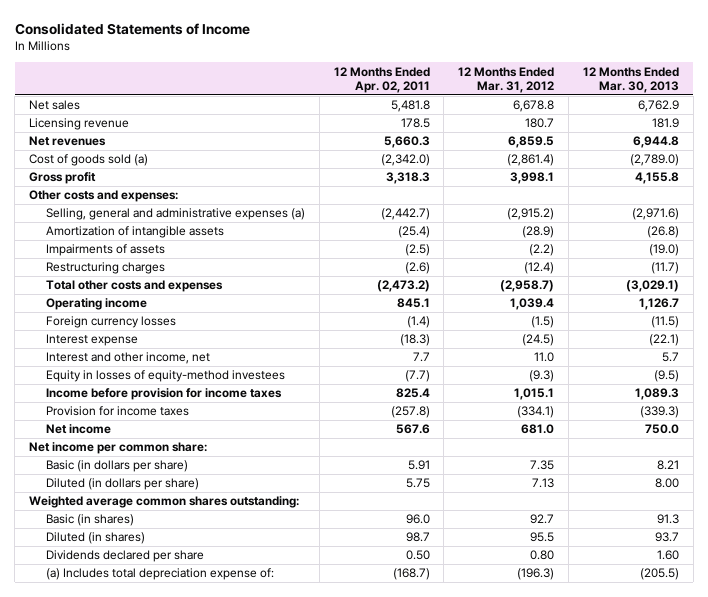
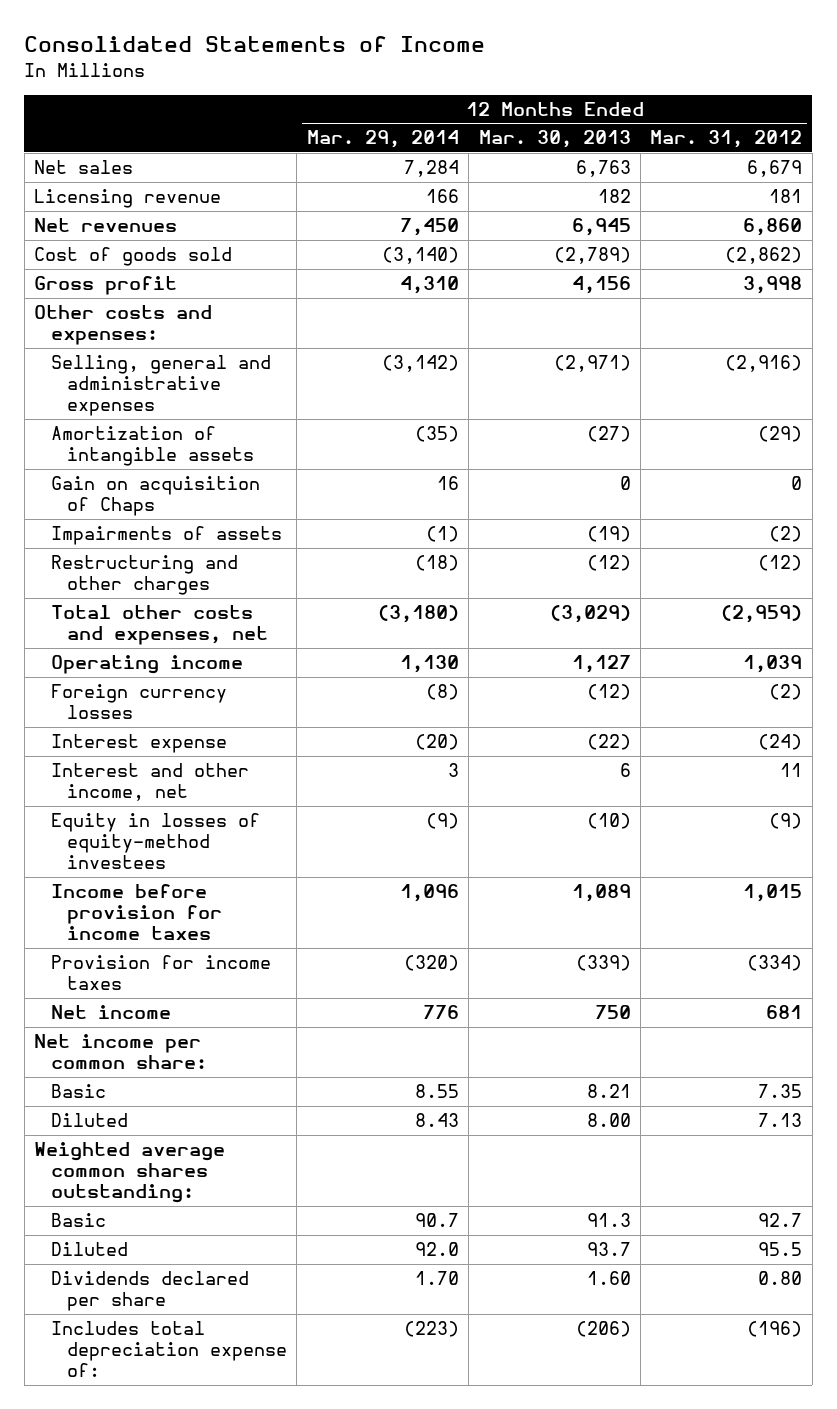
- | 12 Months Ended Apr. 02, 2011 | 12 Months Ended Mar. 31, 2012 | 12 Months Ended Mar. 30, 2013
+ | 12 Months Ended Mar. 29, 2014 | 12 Months Ended Mar. 30, 2013 | 12 Months Ended Mar. 31, 2012
- Net sales | 5,481.8 | 6,678.8 | 6,762.9
- Licensing revenue | 178.5 | 180.7 | 181.9
- Net revenues | 5,660.3 | 6,859.5 | 6,944.8
- Cost of goods sold (a) | (2,342.0) | (2,861.4) | (2,789.0)
- Gross profit | 3,318.3 | 3,998.1 | 4,155.8
+ Net sales | 7,284 | 6,763 | 6,679
+ Licensing revenue | 166 | 182 | 181
+ Net revenues | 7,450 | 6,945 | 6,860
+ Cost of goods sold | (3,140) | (2,789) | (2,862)
+ Gross profit | 4,310 | 4,156 | 3,998
- Selling, general and administrative expenses (a) | (2,442.7) | (2,915.2) | (2,971.6)
- Amortization of intangible assets | (25.4) | (28.9) | (26.8)
- Impairments of assets | (2.5) | (2.2) | (19.0)
- Restructuring charges | (2.6) | (12.4) | (11.7)
- Total other costs and expenses | (2,473.2) | (2,958.7) | (3,029.1)
- Operating income | 845.1 | 1,039.4 | 1,126.7
- Foreign currency losses | (1.4) | (1.5) | (11.5)
- Interest expense | (18.3) | (24.5) | (22.1)
- Interest and other income, net | 7.7 | 11.0 | 5.7
- Equity in losses of equity-method investees | (7.7) | (9.3) | (9.5)
- Income before provision for income taxes | 825.4 | 1,015.1 | 1,089.3
- Provision for income taxes | (257.8) | (334.1) | (339.3)
- Net income | 567.6 | 681.0 | 750.0
+ Selling, general and administrative expenses | (3,142) | (2,971) | (2,916)
+ Amortization of intangible assets | (35) | (27) | (29)
+ Gain on acquisition of Chaps | 16 | 0 | 0
+ Impairments of assets | (1) | (19) | (2)
+ Restructuring and other charges | (18) | (12) | (12)
+ Total other costs and expenses, net | (3,180) | (3,029) | (2,959)
+ Operating income | 1,130 | 1,127 | 1,039
+ Foreign currency losses | (8) | (12) | (2)
+ Interest expense | (20) | (22) | (24)
+ Interest and other income, net | 3 | 6 | 11
+ Equity in losses of equity-method investees | (9) | (10) | (9)
+ Income before provision for income taxes | 1,096 | 1,089 | 1,015
+ Provision for income taxes | (320) | (339) | (334)
+ Net income | 776 | 750 | 681
- Basic (in dollars per share) | 5.91 | 7.35 | 8.21
- Diluted (in dollars per share) | 5.75 | 7.13 | 8.00
+ Basic | 8.55 | 8.21 | 7.35
+ Diluted | 8.43 | 8.00 | 7.13
- Basic (in shares) | 96.0 | 92.7 | 91.3
- Diluted (in shares) | 98.7 | 95.5 | 93.7
+ Basic | 90.7 | 91.3 | 92.7
+ Diluted | 92.0 | 93.7 | 95.5
- (a) Includes total depreciation expense of: | (168.7) | (196.3) | (205.5)
+ Includes total depreciation expense of: | (223) | (206) | (196)

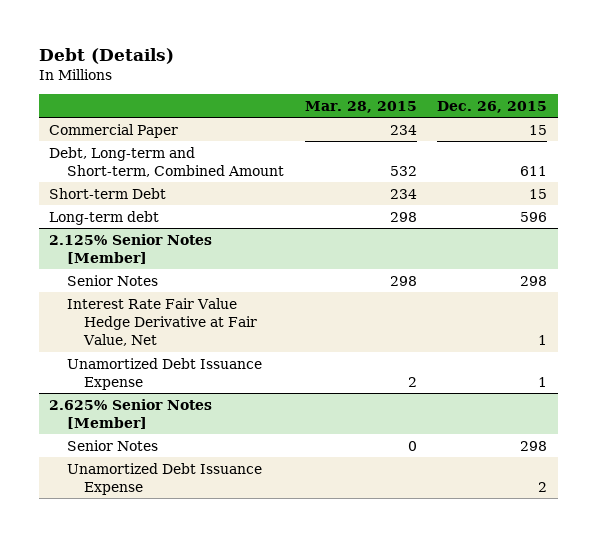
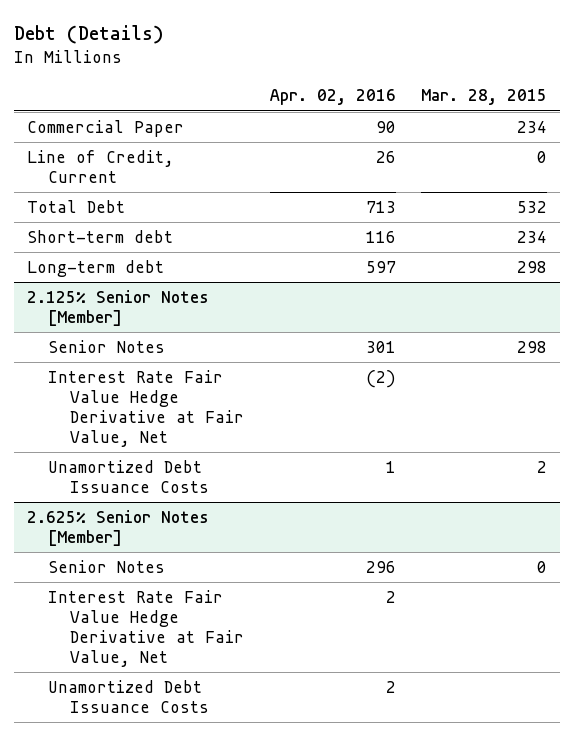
- | Mar. 28, 2015 | Dec. 26, 2015
+ | Apr. 02, 2016 | Mar. 28, 2015
- Debt, Long-term and Short-term, Combined Amount | 532 | 611
- Short-term Debt | 234 | 15
+ Line of Credit, Current | 26 | 0
+ Total Debt | 713 | 532
+ Short-term debt | 116 | 234
@ 2.125% Senior Notes [Member]
- Unamortized Debt Issuance Expense | 2 | 1
+ Unamortized Debt Issuance Costs | 1 | 2
@ 2.625% Senior Notes [Member]
- Unamortized Debt Issuance Expense | | 2
+ Interest Rate Fair Value Hedge Derivative at Fair Value, Net | 2 |
+ Unamortized Debt Issuance Costs | 2 |

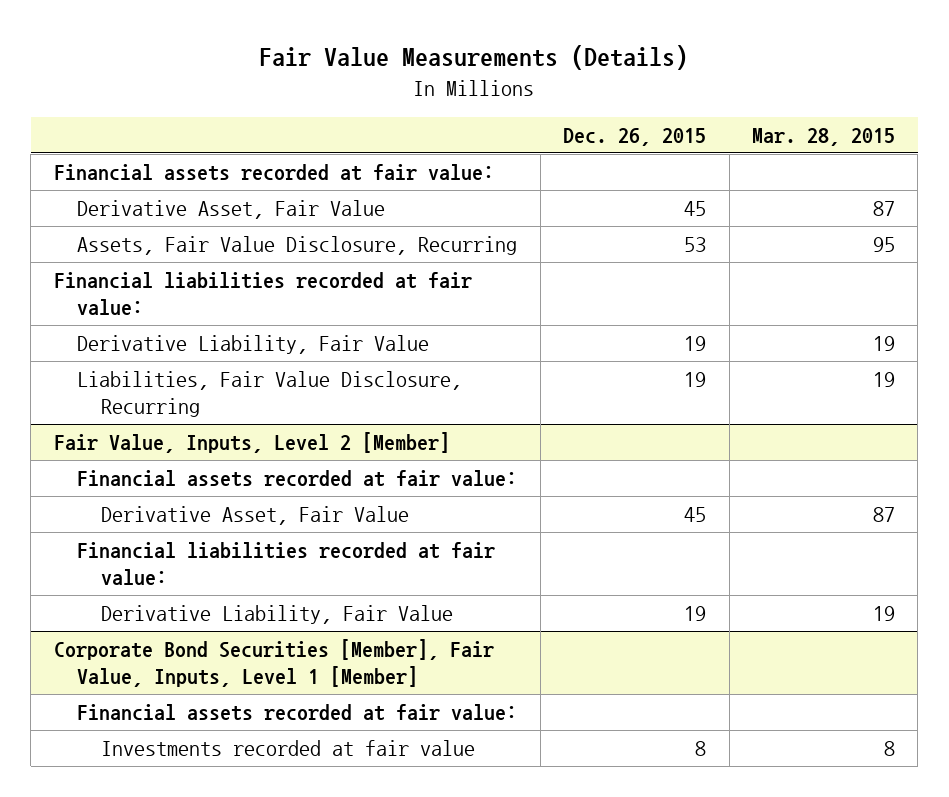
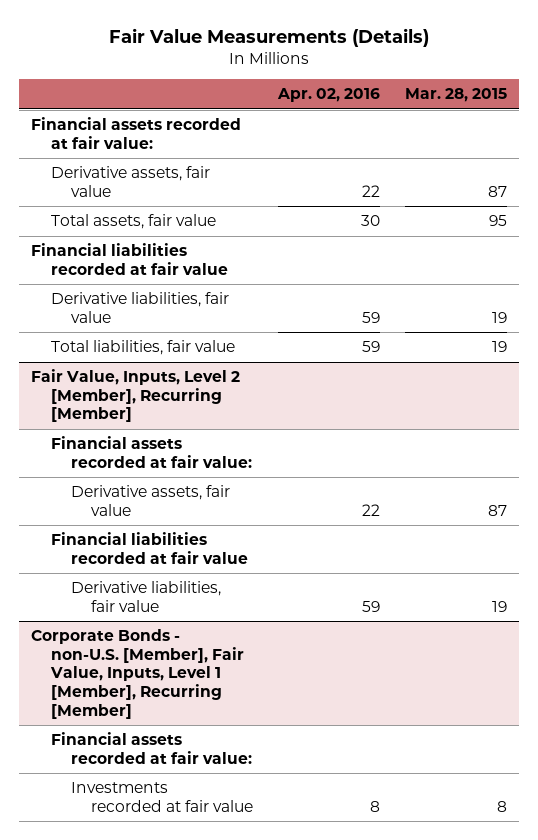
- | Dec. 26, 2015 | Mar. 28, 2015
+ | Apr. 02, 2016 | Mar. 28, 2015
- Derivative Asset, Fair Value | 45 | 87
- Assets, Fair Value Disclosure, Recurring | 53 | 95
- Financial liabilities recorded at fair value:
- Derivative Liability, Fair Value | 19 | 19
- Liabilities, Fair Value Disclosure, Recurring | 19 | 19
- Fair Value, Inputs, Level 2 [Member]
+ Derivative assets, fair value | 22 | 87
+ Total assets, fair value | 30 | 95
+ Financial liabilities recorded at fair value
+ Derivative liabilities, fair value | 59 | 19
+ Total liabilities, fair value | 59 | 19
+ Fair Value, Inputs, Level 2 [Member], Recurring [Member]
- Derivative Asset, Fair Value | 45 | 87
- Financial liabilities recorded at fair value:
- Derivative Liability, Fair Value | 19 | 19
- Corporate Bond Securities [Member], Fair Value, Inputs, Level 1 [Member]
+ Derivative assets, fair value | 22 | 87
+ Financial liabilities recorded at fair value
+ Derivative liabilities, fair value | 59 | 19
+ Corporate Bonds - non-U.S. [Member], Fair Value, Inputs, Level 1 [Member], Recurring [Member]

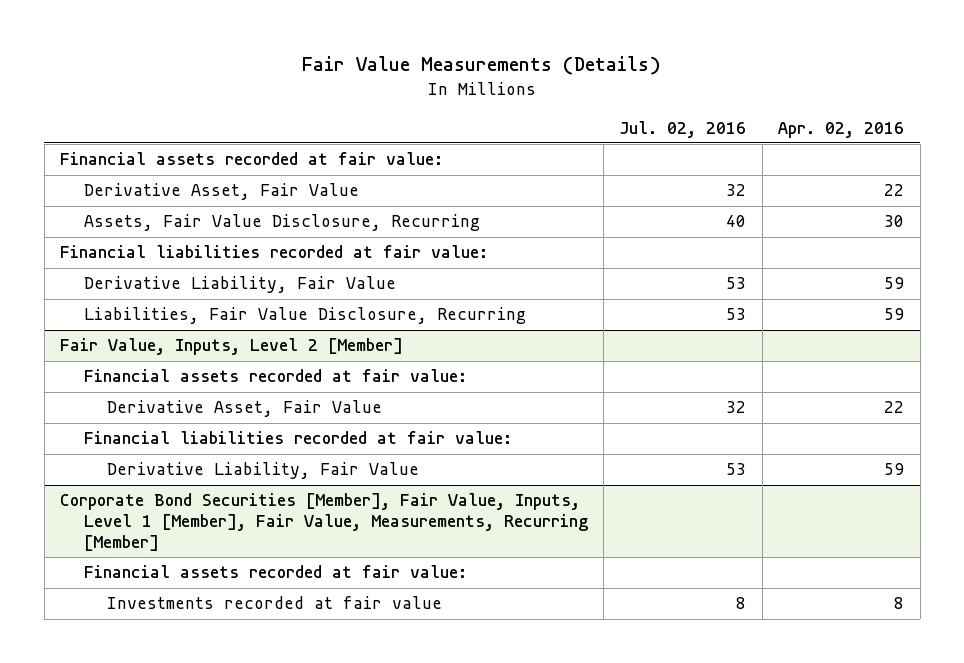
- | Apr. 02, 2016 | Mar. 28, 2015
+ | Jul. 02, 2016 | Apr. 02, 2016
- Derivative assets, fair value | 22 | 87
- Total assets, fair value | 30 | 95
- Financial liabilities recorded at fair value
- Derivative liabilities, fair value | 59 | 19
- Total liabilities, fair value | 59 | 19
- Fair Value, Inputs, Level 2 [Member], Recurring [Member]
+ Derivative Asset, Fair Value | 32 | 22
+ Assets, Fair Value Disclosure, Recurring | 40 | 30
+ Financial liabilities recorded at fair value:
+ Derivative Liability, Fair Value | 53 | 59
+ Liabilities, Fair Value Disclosure, Recurring | 53 | 59
+ Fair Value, Inputs, Level 2 [Member]
- Derivative assets, fair value | 22 | 87
- Financial liabilities recorded at fair value
- Derivative liabilities, fair value | 59 | 19
- Corporate Bonds - non-U.S. [Member], Fair Value, Inputs, Level 1 [Member], Recurring [Member]
+ Derivative Asset, Fair Value | 32 | 22
+ Financial liabilities recorded at fair value:
+ Derivative Liability, Fair Value | 53 | 59
+ Corporate Bond Securities [Member], Fair Value, Inputs, Level 1 [Member], Fair Value, Measurements, Recurring [Member]

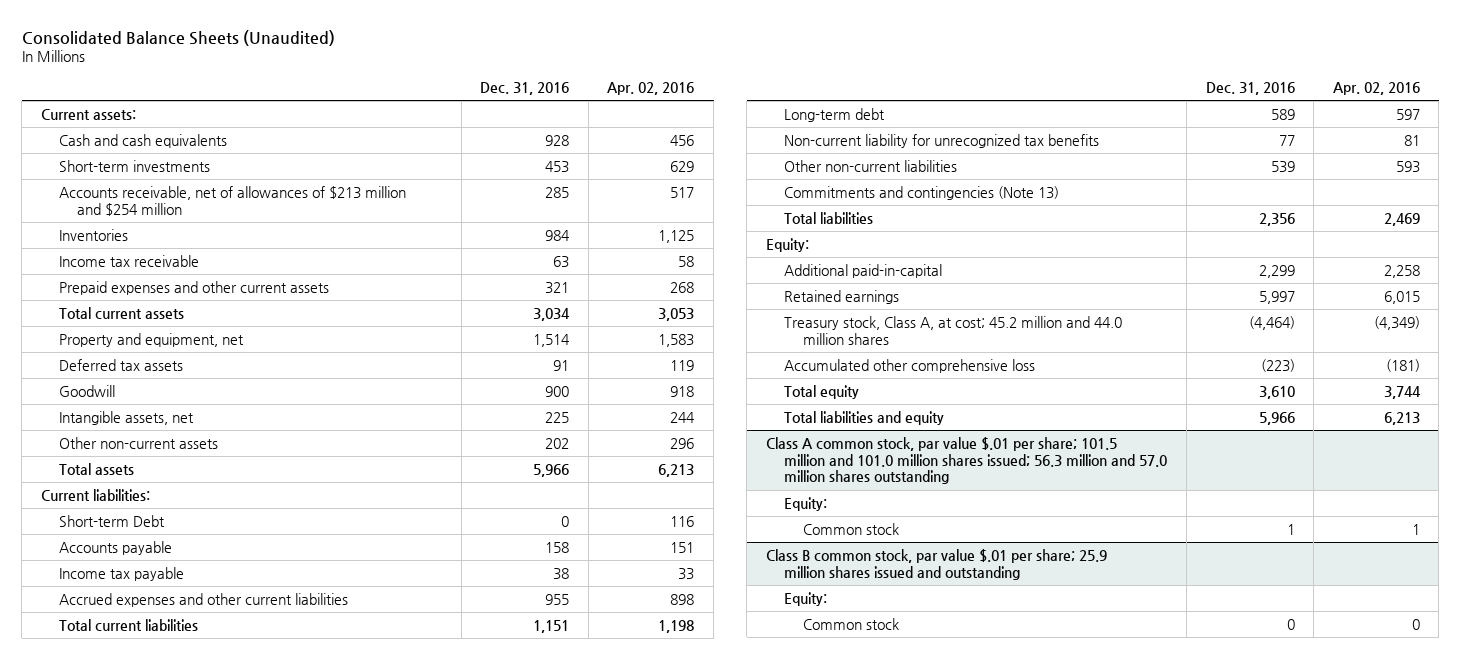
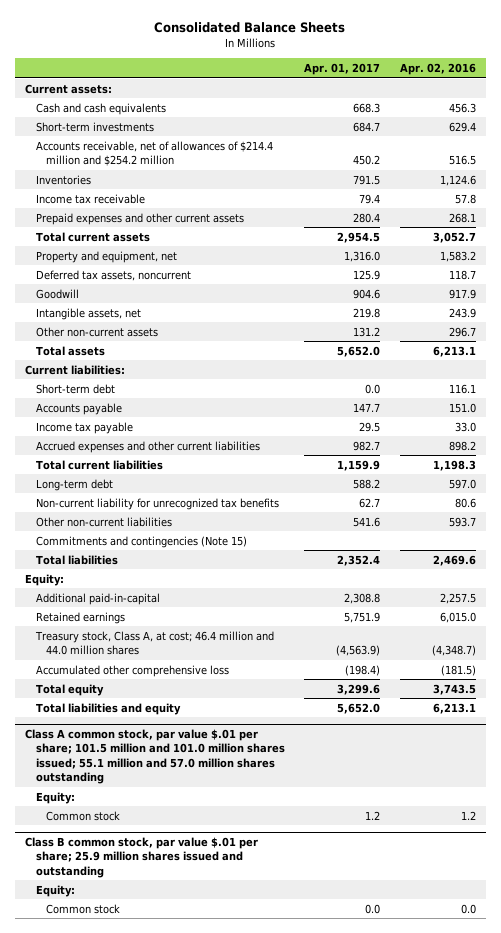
- Consolidated Balance Sheets (Unaudited)
+ Consolidated Balance Sheets
- | Dec. 31, 2016 | Apr. 02, 2016
+ | Apr. 01, 2017 | Apr. 02, 2016
- Cash and cash equivalents | 928 | 456
- Short-term investments | 453 | 629
- Accounts receivable, net of allowances of $213 million and $254 million | 285 | 517
- Inventories | 984 | 1,125
- Income tax receivable | 63 | 58
- Prepaid expenses and other current assets | 321 | 268
- Total current assets | 3,034 | 3,053
- Property and equipment, net | 1,514 | 1,583
- Deferred tax assets | 91 | 119
- Goodwill | 900 | 918
- Intangible assets, net | 225 | 244
- Other non-current assets | 202 | 296
- Total assets | 5,966 | 6,213
+ Cash and cash equivalents | 668.3 | 456.3
+ Short-term investments | 684.7 | 629.4
+ Accounts receivable, net of allowances of $214.4 million and $254.2 million | 450.2 | 516.5
+ Inventories | 791.5 | 1,124.6
+ Income tax receivable | 79.4 | 57.8
+ Prepaid expenses and other current assets | 280.4 | 268.1
+ Total current assets | 2,954.5 | 3,052.7
+ Property and equipment, net | 1,316.0 | 1,583.2
+ Deferred tax assets, noncurrent | 125.9 | 118.7
+ Goodwill | 904.6 | 917.9
+ Intangible assets, net | 219.8 | 243.9
+ Other non-current assets | 131.2 | 296.7
+ Total assets | 5,652.0 | 6,213.1
- Short-term Debt | 0 | 116
- Accounts payable | 158 | 151
- Income tax payable | 38 | 33
- Accrued expenses and other current liabilities | 955 | 898
- Total current liabilities | 1,151 | 1,198
- Long-term debt | 589 | 597
- Non-current liability for unrecognized tax benefits | 77 | 81
- Other non-current liabilities | 539 | 593
- Commitments and contingencies (Note 13)
- Total liabilities | 2,356 | 2,469
+ Short-term debt | 0.0 | 116.1
+ Accounts payable | 147.7 | 151.0
+ Income tax payable | 29.5 | 33.0
+ Accrued expenses and other current liabilities | 982.7 | 898.2
+ Total current liabilities | 1,159.9 | 1,198.3
+ Long-term debt | 588.2 | 597.0
+ Non-current liability for unrecognized tax benefits | 62.7 | 80.6
+ Other non-current liabilities | 541.6 | 593.7
+ Commitments and contingencies (Note 15)
+ Total liabilities | 2,352.4 | 2,469.6
- Additional paid-in-capital | 2,299 | 2,258
- Retained earnings | 5,997 | 6,015
- Treasury stock, Class A, at cost; 45.2 million and 44.0 million shares | (4,464) | (4,349)
- Accumulated other comprehensive loss | (223) | (181)
- Total equity | 3,610 | 3,744
- Total liabilities and equity | 5,966 | 6,213
- Class A common stock, par value $.01 per share; 101.5 million and 101.0 million shares issued; 56.3 million and 57.0 million shares outstanding
+ Additional paid-in-capital | 2,308.8 | 2,257.5
+ Retained earnings | 5,751.9 | 6,015.0
+ Treasury stock, Class A, at cost; 46.4 million and 44.0 million shares | (4,563.9) | (4,348.7)
+ Accumulated other comprehensive loss | (198.4) | (181.5)
+ Total equity | 3,299.6 | 3,743.5
+ Total liabilities and equity | 5,652.0 | 6,213.1
+ Class A common stock, par value $.01 per share; 101.5 million and 101.0 million shares issued; 55.1 million and 57.0 million shares outstanding
- Common stock | 1 | 1
+ Common stock | 1.2 | 1.2
@ Class B common stock, par value $.01 per share; 25.9 million shares issued and outstanding
- Common stock | 0 | 0
+ Common stock | 0.0 | 0.0

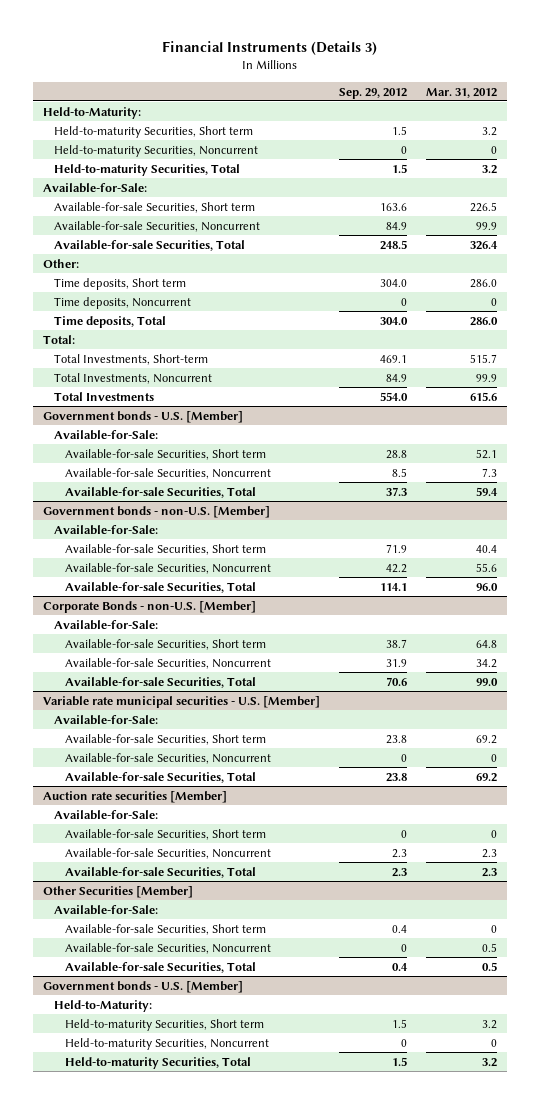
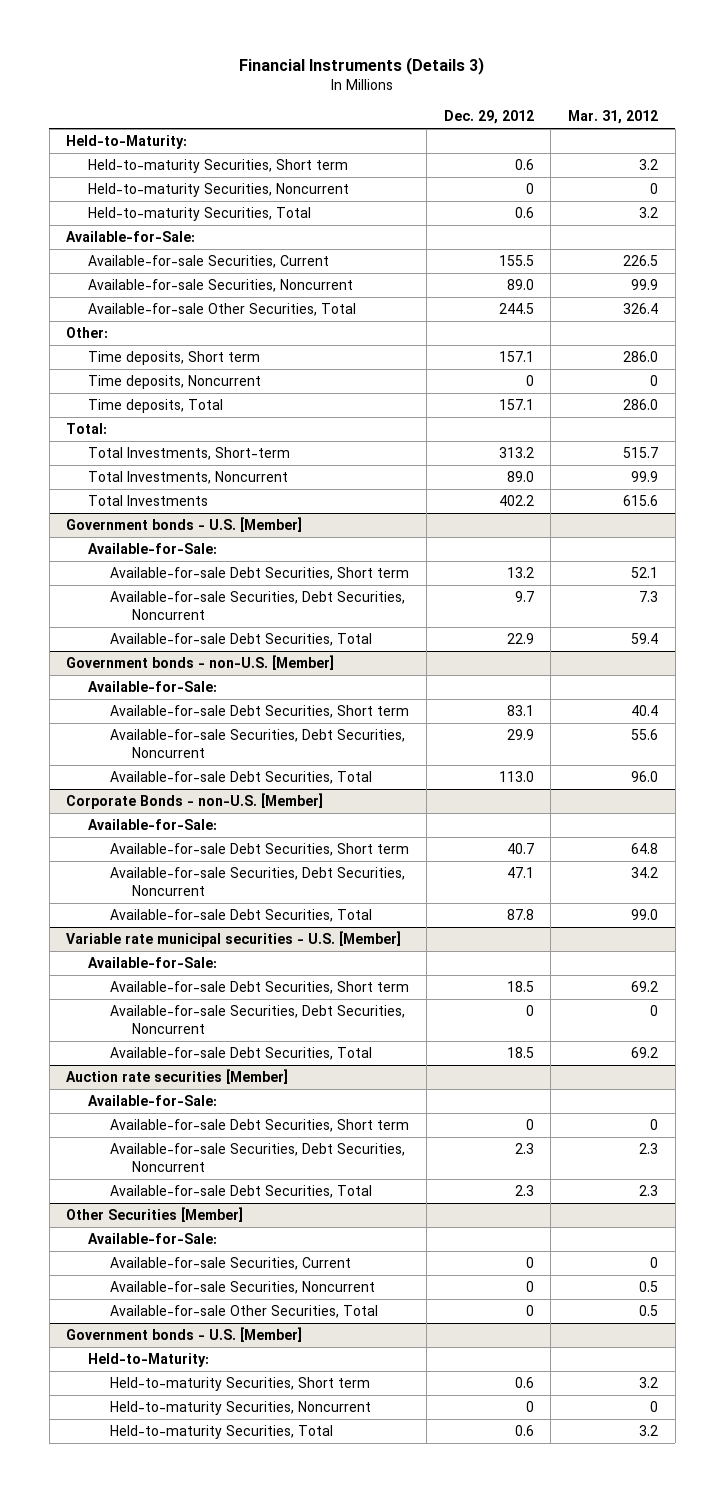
- | Sep. 29, 2012 | Mar. 31, 2012
+ | Dec. 29, 2012 | Mar. 31, 2012
- Available-for-sale Securities, Short term | 163.6 | 226.5
+ Available-for-sale Securities, Current | 155.5 | 226.5
- Available-for-sale Securities, Total | 248.5 | 326.4
+ Available-for-sale Other Securities, Total | 244.5 | 326.4
@ Government bonds - U.S. [Member]
- Available-for-sale Securities, Short term | 28.8 | 52.1
- Available-for-sale Securities, Noncurrent | 8.5 | 7.3
- Available-for-sale Securities, Total | 37.3 | 59.4
+ Available-for-sale Debt Securities, Short term | 13.2 | 52.1
+ Available-for-sale Securities, Debt Securities, Noncurrent | 9.7 | 7.3
+ Available-for-sale Debt Securities, Total | 22.9 | 59.4
@ Government bonds - non-U.S. [Member]
- Available-for-sale Securities, Short term | 71.9 | 40.4
- Available-for-sale Securities, Noncurrent | 42.2 | 55.6
- Available-for-sale Securities, Total | 114.1 | 96.0
+ Available-for-sale Debt Securities, Short term | 83.1 | 40.4
+ Available-for-sale Securities, Debt Securities, Noncurrent | 29.9 | 55.6
+ Available-for-sale Debt Securities, Total | 113.0 | 96.0
@ Corporate Bonds - non-U.S. [Member]
- Available-for-sale Securities, Short term | 38.7 | 64.8
- Available-for-sale Securities, Noncurrent | 31.9 | 34.2
- Available-for-sale Securities, Total | 70.6 | 99.0
+ Available-for-sale Debt Securities, Short term | 40.7 | 64.8
+ Available-for-sale Securities, Debt Securities, Noncurrent | 47.1 | 34.2
+ Available-for-sale Debt Securities, Total | 87.8 | 99.0
@ Variable rate municipal securities - U.S. [Member]
- Available-for-sale Securities, Short term | 23.8 | 69.2
- Available-for-sale Securities, Noncurrent | 0 | 0
- Available-for-sale Securities, Total | 23.8 | 69.2
+ Available-for-sale Debt Securities, Short term | 18.5 | 69.2
+ Available-for-sale Securities, Debt Securities, Noncurrent | 0 | 0
+ Available-for-sale Debt Securities, Total | 18.5 | 69.2
@ Auction rate securities [Member]
- Available-for-sale Securities, Short term | 0 | 0
- Available-for-sale Securities, Noncurrent | 2.3 | 2.3
- Available-for-sale Securities, Total | 2.3 | 2.3
+ Available-for-sale Debt Securities, Short term | 0 | 0
+ Available-for-sale Securities, Debt Securities, Noncurrent | 2.3 | 2.3
+ Available-for-sale Debt Securities, Total | 2.3 | 2.3
@ Other Securities [Member]
- Available-for-sale Securities, Short term | 0.4 | 0
+ Available-for-sale Securities, Current | 0 | 0
- Available-for-sale Securities, Total | 0.4 | 0.5
+ Available-for-sale Other Securities, Total | 0 | 0.5

